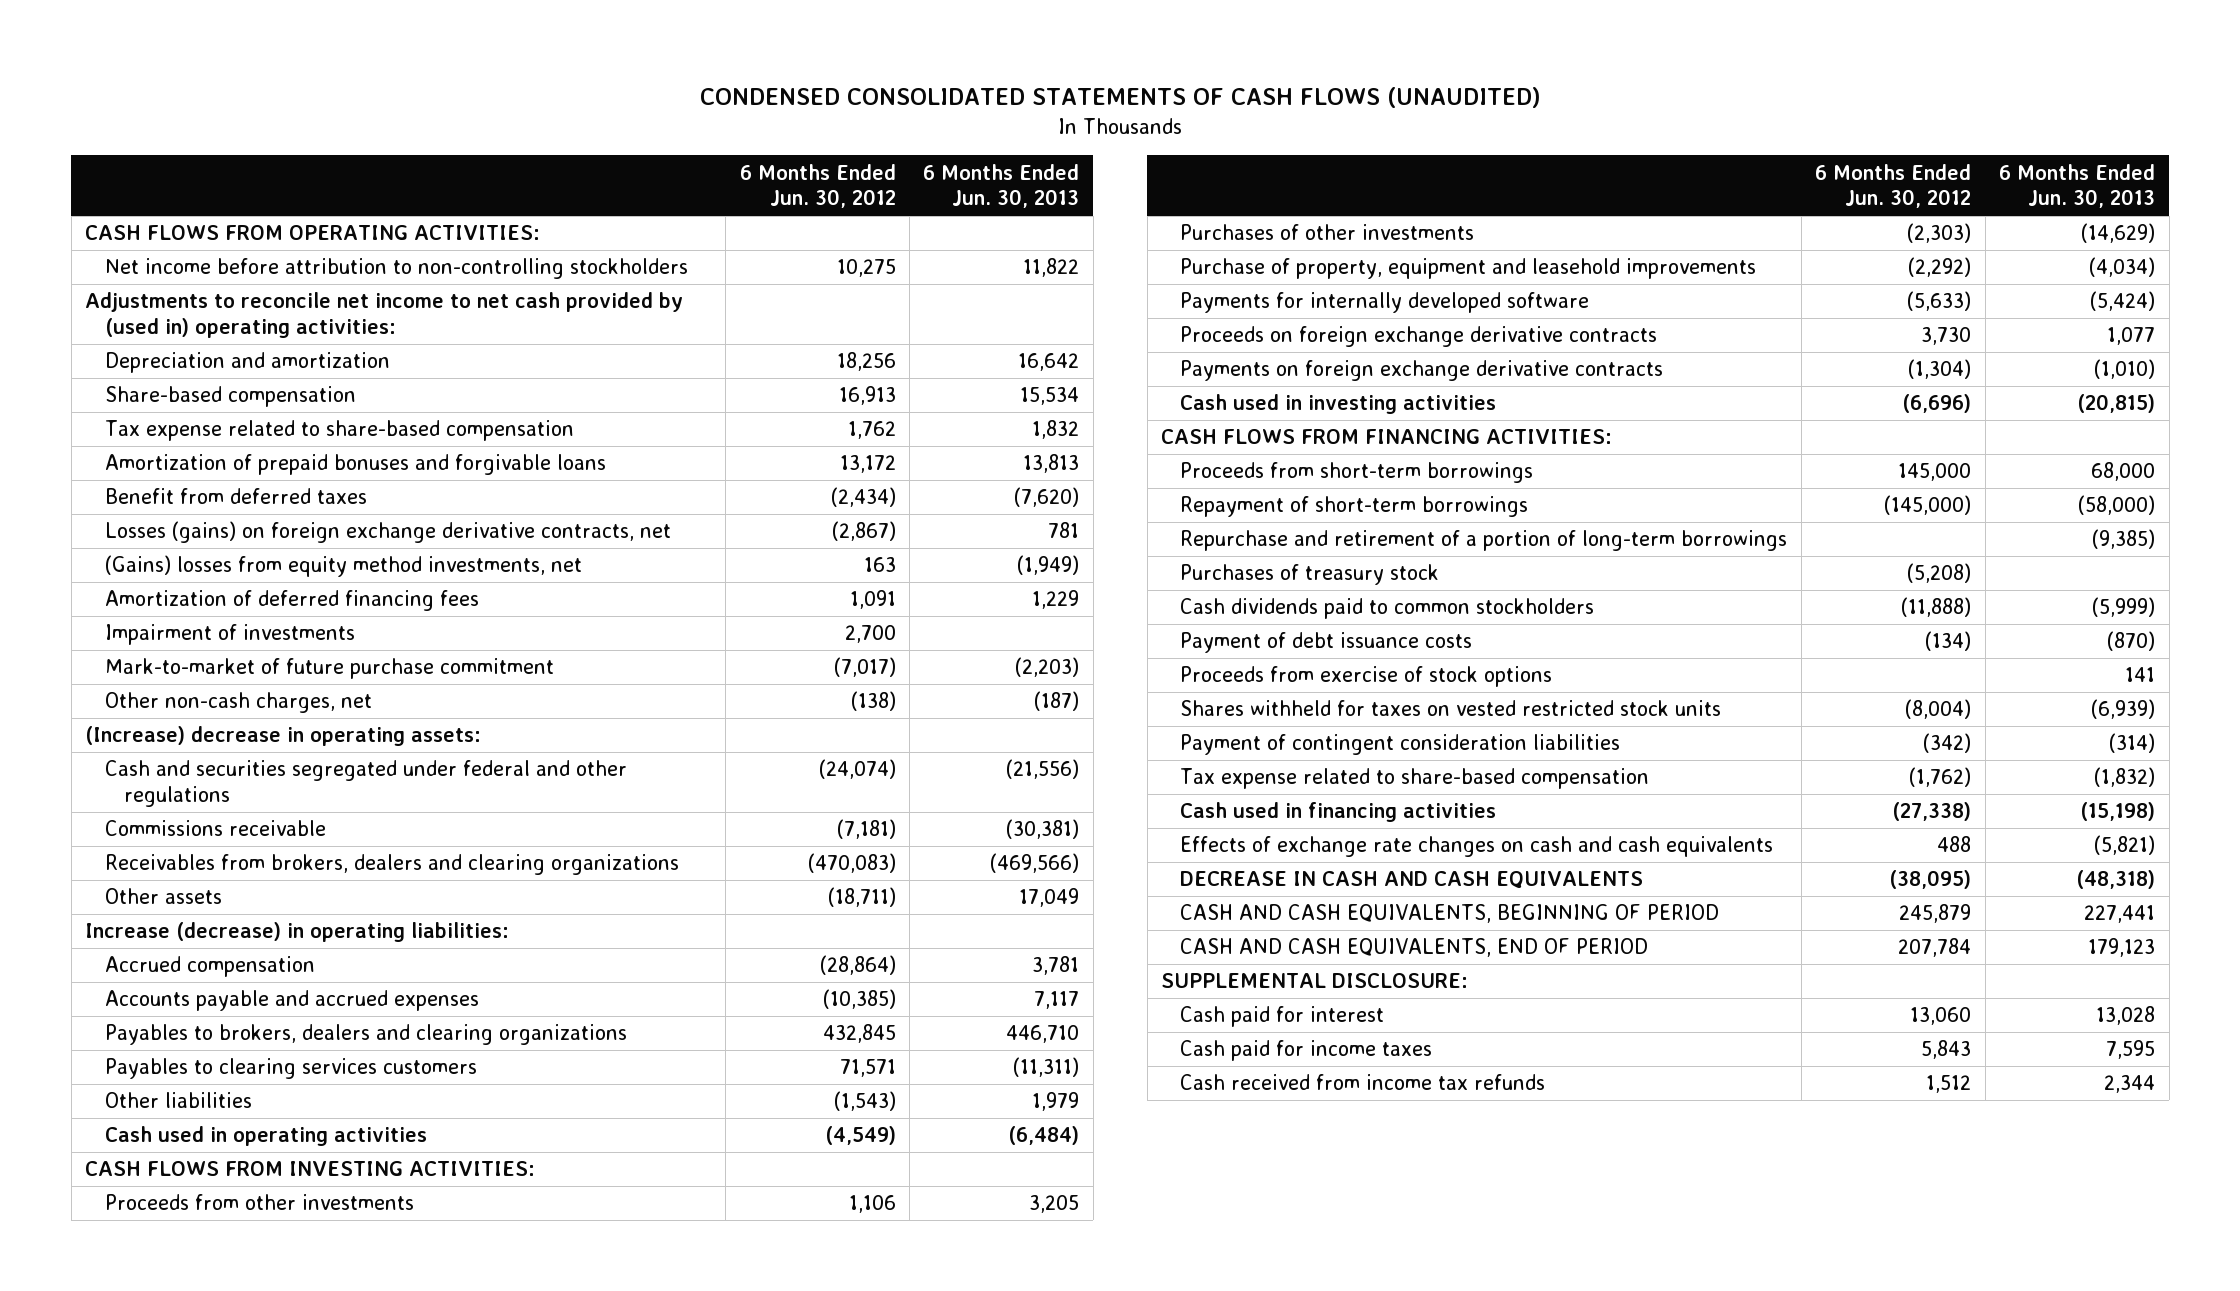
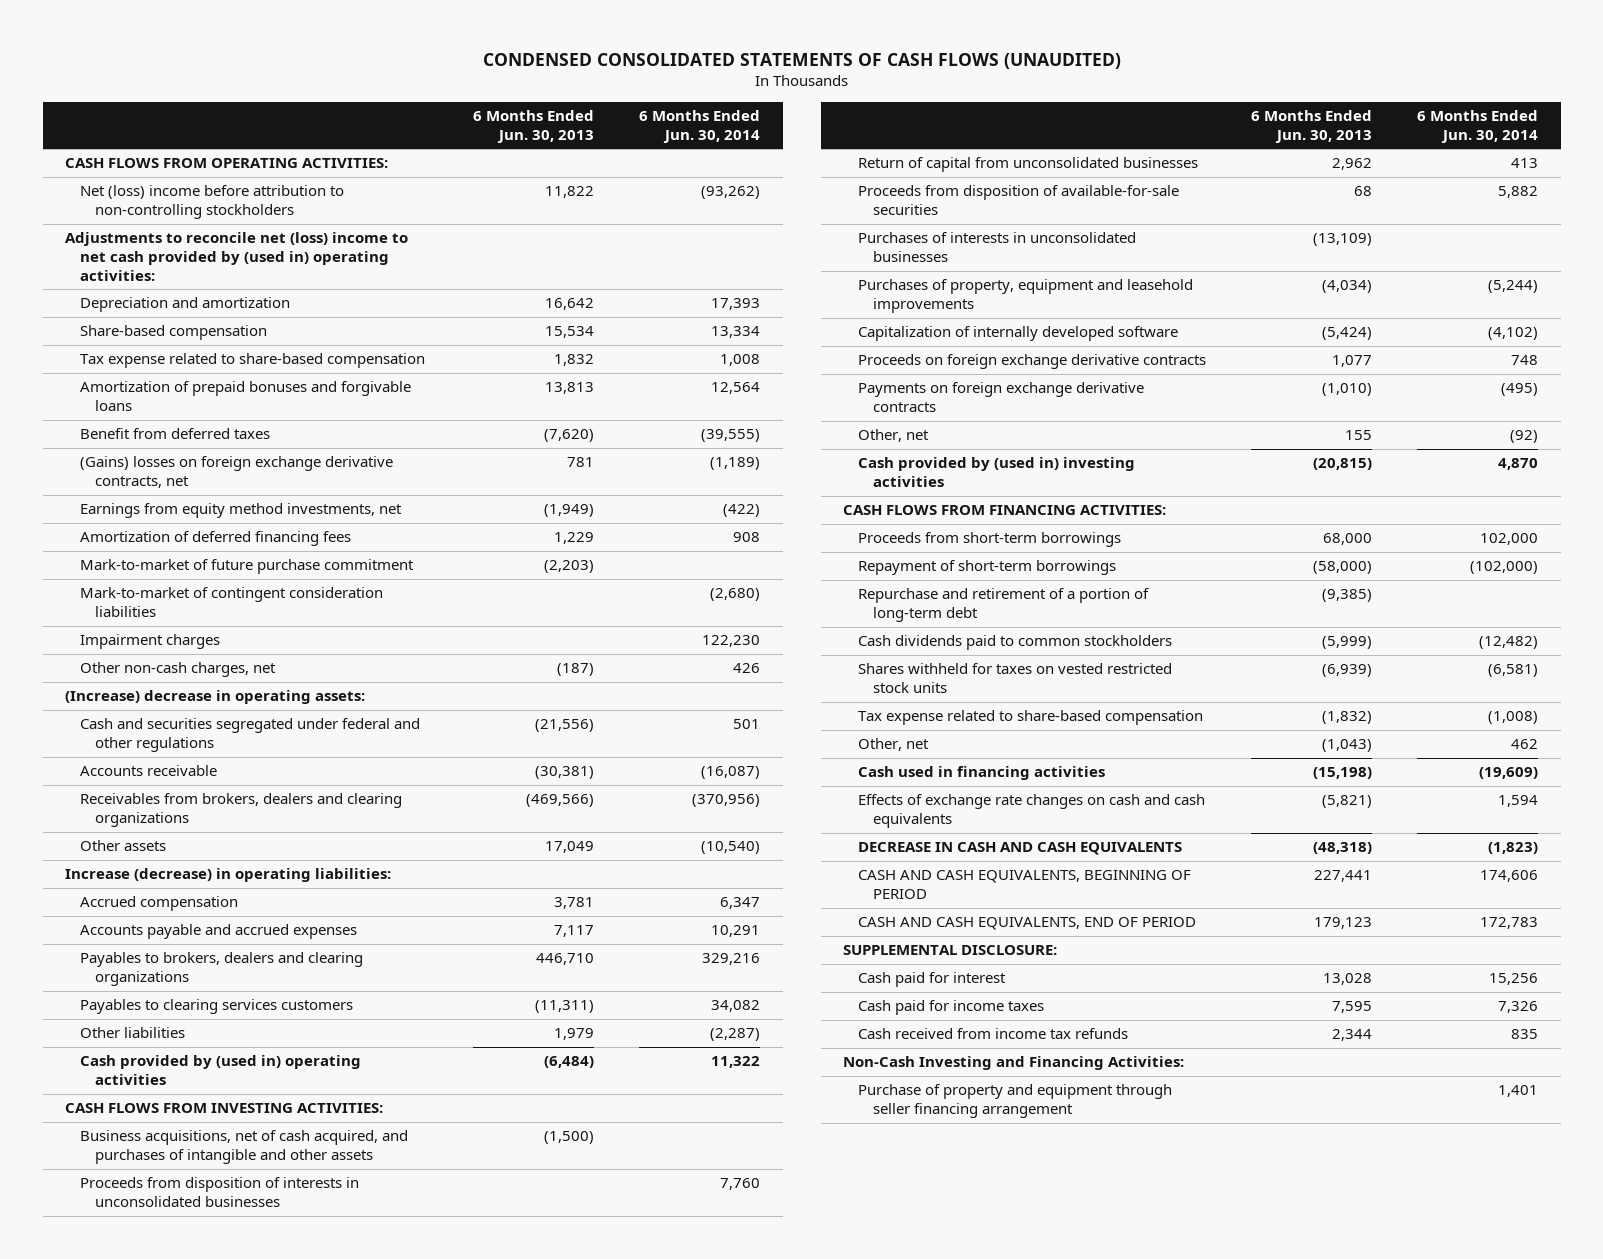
- | 6 Months Ended Jun. 30, 2012 | 6 Months Ended Jun. 30, 2013
+ | 6 Months Ended Jun. 30, 2013 | 6 Months Ended Jun. 30, 2014
- Net income before attribution to non-controlling stockholders | 10,275 | 11,822
- Adjustments to reconcile net income to net cash provided by (used in) operating activities:
+ Net (loss) income before attribution to non-controlling stockholders | 11,822 | (93,262)
+ Adjustments to reconcile net (loss) income to net cash provided by (used in) operating activities:
- Losses (gains) on foreign exchange derivative contracts, net | (2,867) | 781
- (Gains) losses from equity method investments, net | 163 | (1,949)
+ (Gains) losses on foreign exchange derivative contracts, net | 781 | (1,189)
+ Earnings from equity method investments, net | (1,949) | (422)
- Impairment of investments | 2,700 |
+ Mark-to-market of contingent consideration liabilities | | (2,680)
+ Impairment charges | | 122,230
- Commissions receivable | (7,181) | (30,381)
+ Accounts receivable | (30,381) | (16,087)
- Cash used in operating activities | (4,549) | (6,484)
+ Cash provided by (used in) operating activities | (6,484) | 11,322
- Proceeds from other investments | 1,106 | 3,205
- Purchases of other investments | (2,303) | (14,629)
- Purchase of property, equipment and leasehold improvements | (2,292) | (4,034)
- Payments for internally developed software | (5,633) | (5,424)
+ Business acquisitions, net of cash acquired, and purchases of intangible and other assets | (1,500) |
+ Proceeds from disposition of interests in unconsolidated businesses | | 7,760
+ Return of capital from unconsolidated businesses | 2,962 | 413
+ Proceeds from disposition of available-for-sale securities | 68 | 5,882
+ Purchases of interests in unconsolidated businesses | (13,109) |
+ Purchases of property, equipment and leasehold improvements | (4,034) | (5,244)
+ Capitalization of internally developed software | (5,424) | (4,102)
- Cash used in investing activities | (6,696) | (20,815)
+ Other, net | 155 | (92)
+ Cash provided by (used in) investing activities | (20,815) | 4,870
- Repurchase and retirement of a portion of long-term borrowings | | (9,385)
- Purchases of treasury stock | (5,208) |
+ Repurchase and retirement of a portion of long-term debt | (9,385) |
- Payment of debt issuance costs | (134) | (870)
- Proceeds from exercise of stock options | | 141
- Payment of contingent consideration liabilities | (342) | (314)
+ Other, net | (1,043) | 462
+ Non-Cash Investing and Financing Activities:
+ Purchase of property and equipment through seller financing arrangement | | 1,401

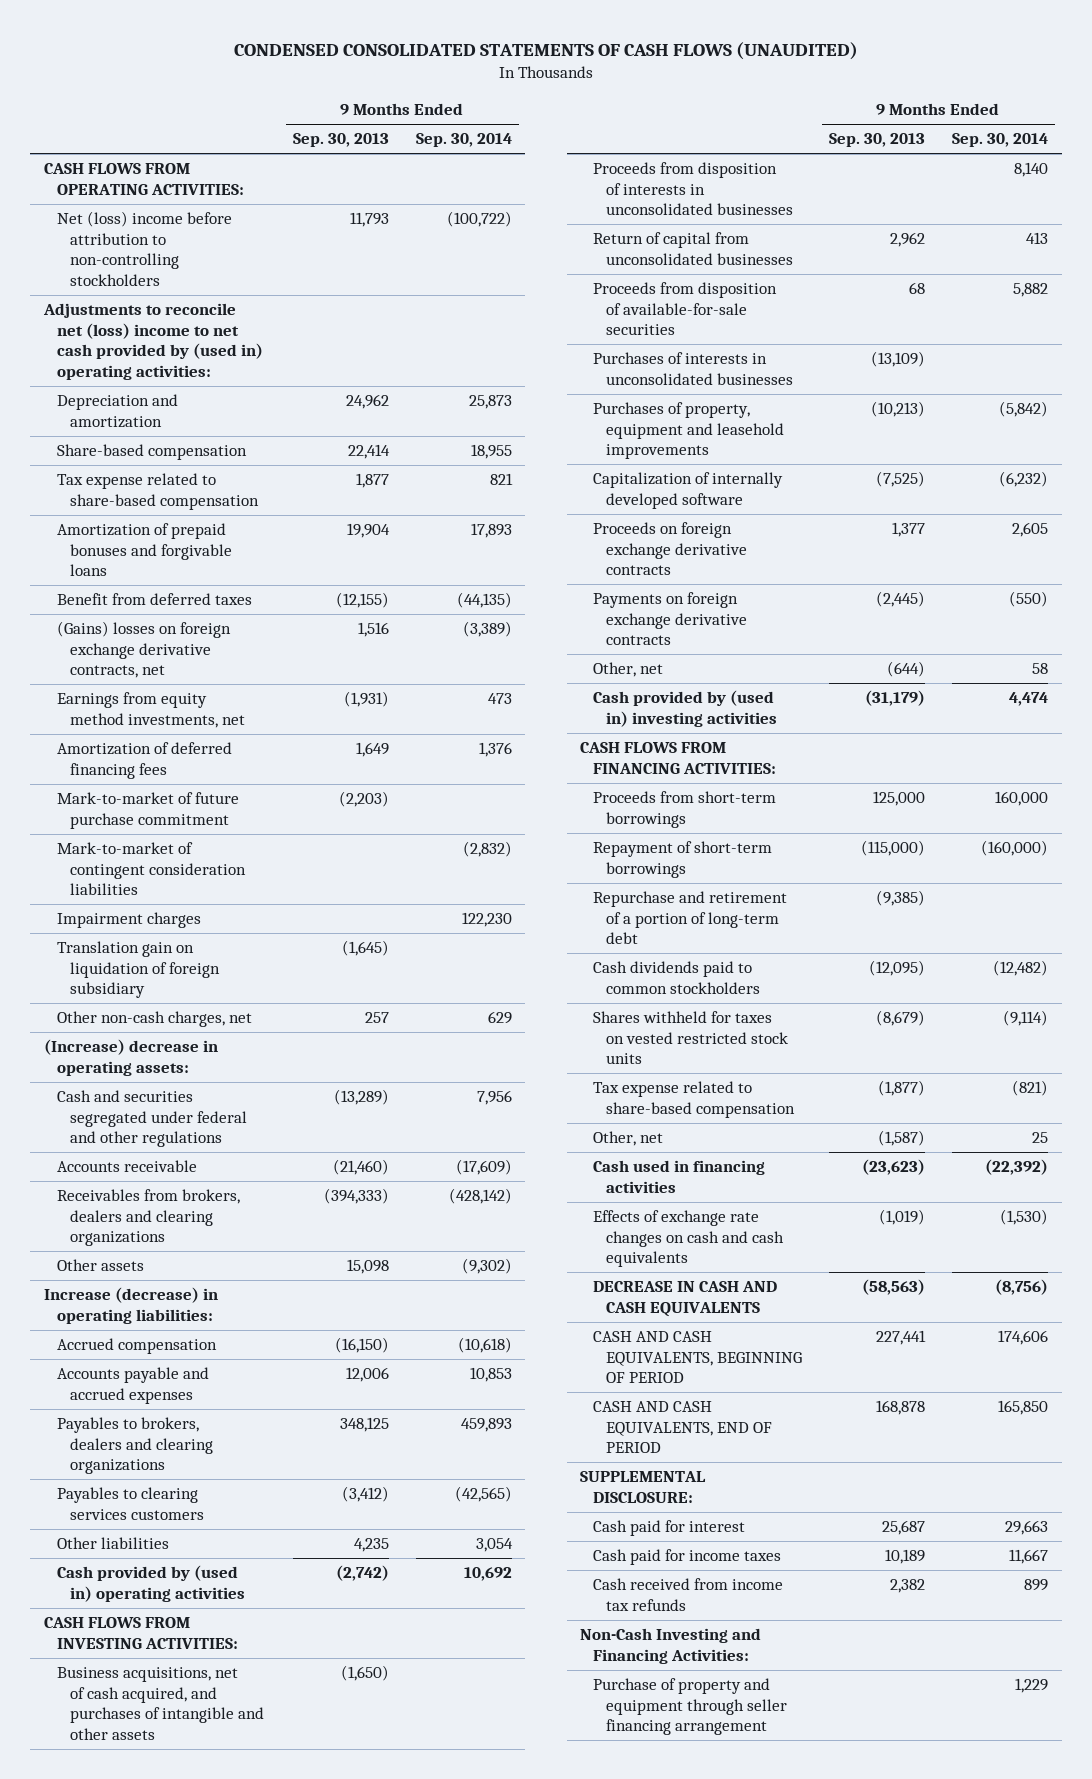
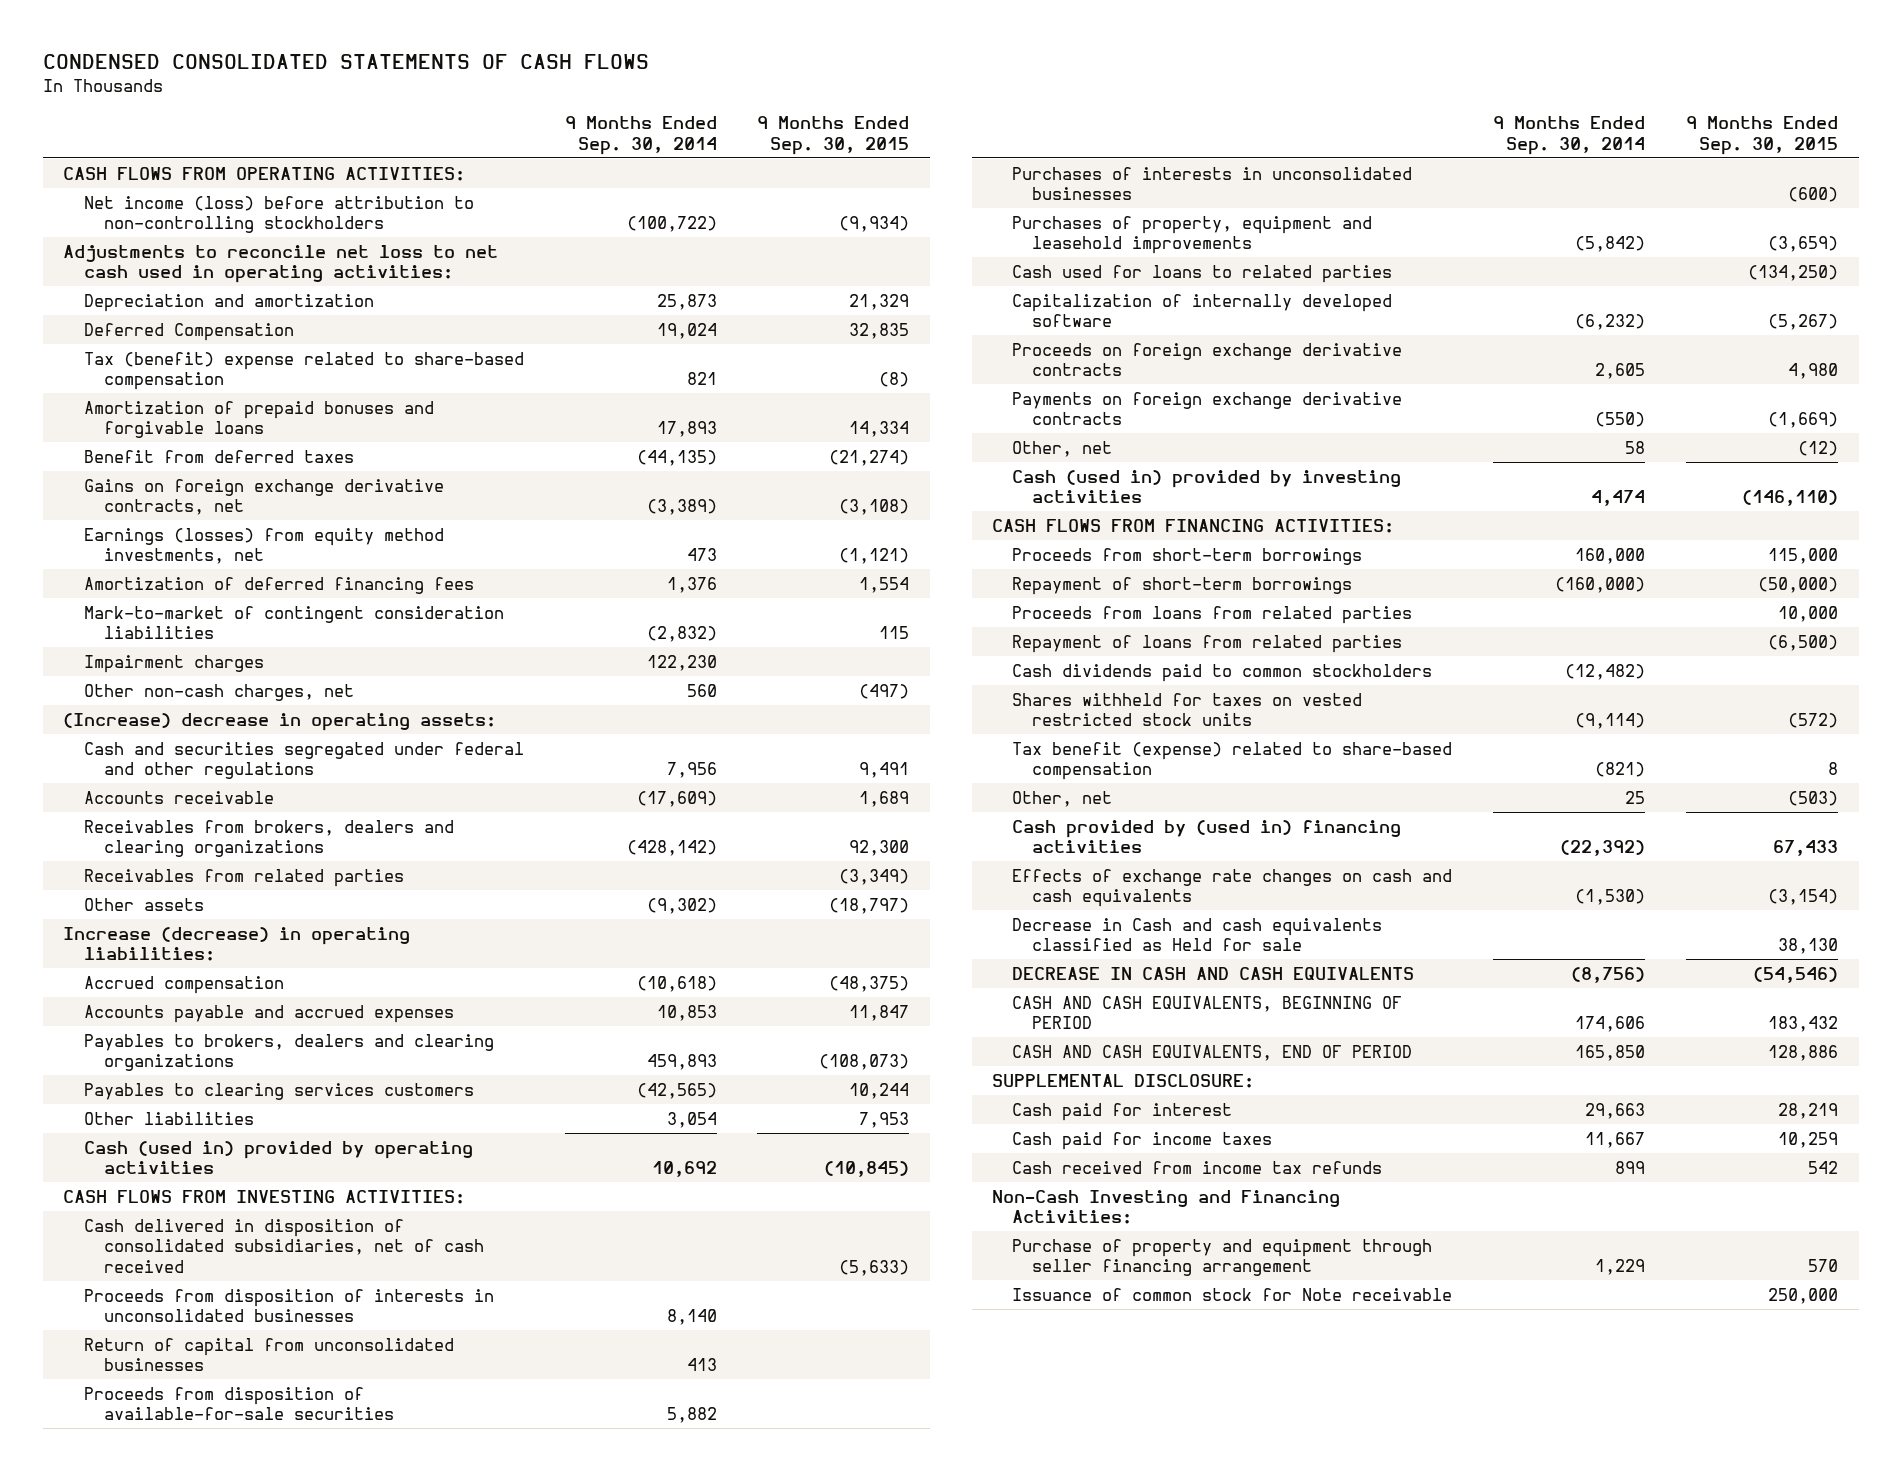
- CONDENSED CONSOLIDATED STATEMENTS OF CASH FLOWS (UNAUDITED)
+ CONDENSED CONSOLIDATED STATEMENTS OF CASH FLOWS
- | 9 Months Ended Sep. 30, 2013 | 9 Months Ended Sep. 30, 2014
+ | 9 Months Ended Sep. 30, 2014 | 9 Months Ended Sep. 30, 2015
- Net (loss) income before attribution to non-controlling stockholders | 11,793 | (100,722)
- Adjustments to reconcile net (loss) income to net cash provided by (used in) operating activities:
+ Net income (loss) before attribution to non-controlling stockholders | (100,722) | (9,934)
+ Adjustments to reconcile net loss to net cash used in operating activities:
- Share-based compensation | 22,414 | 18,955
- Tax expense related to share-based compensation | 1,877 | 821
+ Deferred Compensation | 19,024 | 32,835
+ Tax (benefit) expense related to share-based compensation | 821 | (8)
- (Gains) losses on foreign exchange derivative contracts, net | 1,516 | (3,389)
- Earnings from equity method investments, net | (1,931) | 473
+ Gains on foreign exchange derivative contracts, net | (3,389) | (3,108)
+ Earnings (losses) from equity method investments, net | 473 | (1,121)
- Mark-to-market of future purchase commitment | (2,203) |
- Translation gain on liquidation of foreign subsidiary | (1,645) |
- Other non-cash charges, net | 257 | 629
+ Other non-cash charges, net | 560 | (497)
+ Receivables from related parties | | (3,349)
- Cash provided by (used in) operating activities | (2,742) | 10,692
+ Cash (used in) provided by operating activities | 10,692 | (10,845)
- Business acquisitions, net of cash acquired, and purchases of intangible and other assets | (1,650) |
+ Cash delivered in disposition of consolidated subsidiaries, net of cash received | | (5,633)
+ Cash used for loans to related parties | | (134,250)
- Cash provided by (used in) investing activities | (31,179) | 4,474
+ Cash (used in) provided by investing activities | 4,474 | (146,110)
- Repurchase and retirement of a portion of long-term debt | (9,385) |
+ Proceeds from loans from related parties | | 10,000
+ Repayment of loans from related parties | | (6,500)
- Tax expense related to share-based compensation | (1,877) | (821)
+ Tax benefit (expense) related to share-based compensation | (821) | 8
- Cash used in financing activities | (23,623) | (22,392)
+ Cash provided by (used in) financing activities | (22,392) | 67,433
+ Decrease in Cash and cash equivalents classified as Held for sale | | 38,130
+ Issuance of common stock for Note receivable | | 250,000

